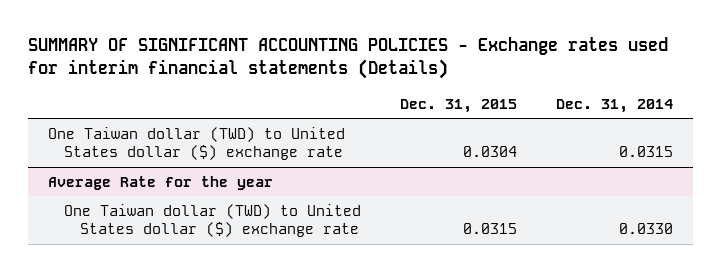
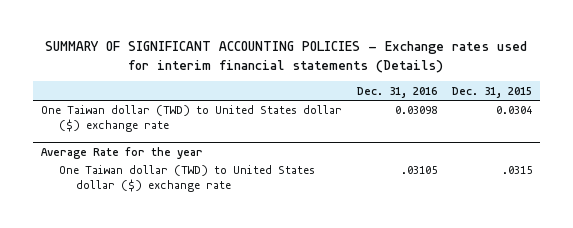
- | Dec. 31, 2015 | Dec. 31, 2014
+ | Dec. 31, 2016 | Dec. 31, 2015
@ Average Rate for the year
- One Taiwan dollar (TWD) to United States dollar ($) exchange rate | 0.0315 | 0.0330
+ One Taiwan dollar (TWD) to United States dollar ($) exchange rate | .03105 | .0315

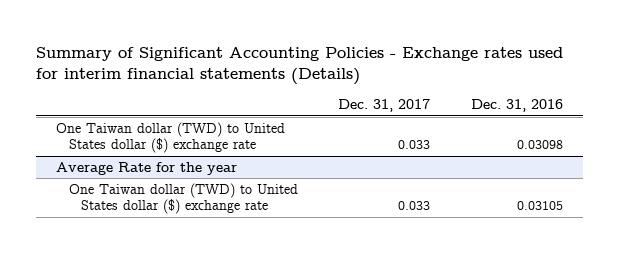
- SUMMARY OF SIGNIFICANT ACCOUNTING POLICIES - Exchange rates used for interim financial statements (Details)
+ Summary of Significant Accounting Policies - Exchange rates used for interim financial statements (Details)
- | Dec. 31, 2016 | Dec. 31, 2015
+ | Dec. 31, 2017 | Dec. 31, 2016
@ Average Rate for the year
- One Taiwan dollar (TWD) to United States dollar ($) exchange rate | .03105 | .0315
+ One Taiwan dollar (TWD) to United States dollar ($) exchange rate | 0.033 | 0.03105

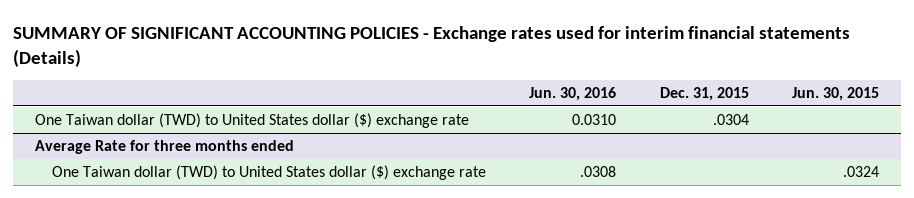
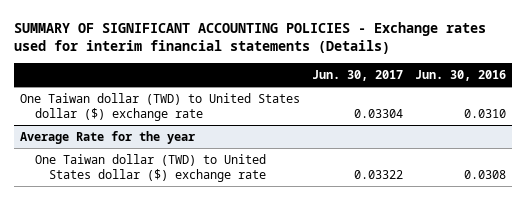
- | Jun. 30, 2016 | Dec. 31, 2015 | Jun. 30, 2015
+ | Jun. 30, 2017 | Jun. 30, 2016
- Average Rate for three months ended
- One Taiwan dollar (TWD) to United States dollar ($) exchange rate | .0308 | | .0324
+ Average Rate for the year
+ One Taiwan dollar (TWD) to United States dollar ($) exchange rate | 0.03322 | 0.0308

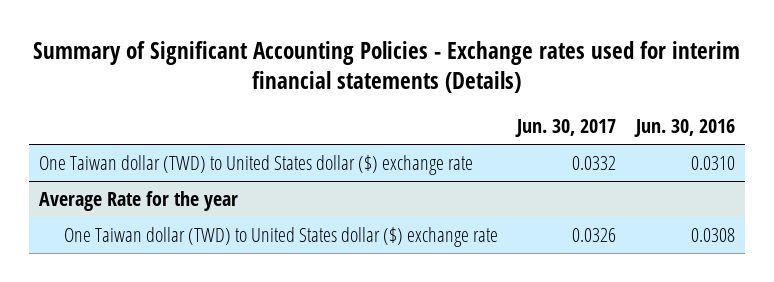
- SUMMARY OF SIGNIFICANT ACCOUNTING POLICIES - Exchange rates used for interim financial statements (Details)
+ Summary of Significant Accounting Policies - Exchange rates used for interim financial statements (Details)
- One Taiwan dollar (TWD) to United States dollar ($) exchange rate | 0.03304 | 0.0310
+ One Taiwan dollar (TWD) to United States dollar ($) exchange rate | 0.0332 | 0.0310
@ Average Rate for the year
- One Taiwan dollar (TWD) to United States dollar ($) exchange rate | 0.03322 | 0.0308
+ One Taiwan dollar (TWD) to United States dollar ($) exchange rate | 0.0326 | 0.0308

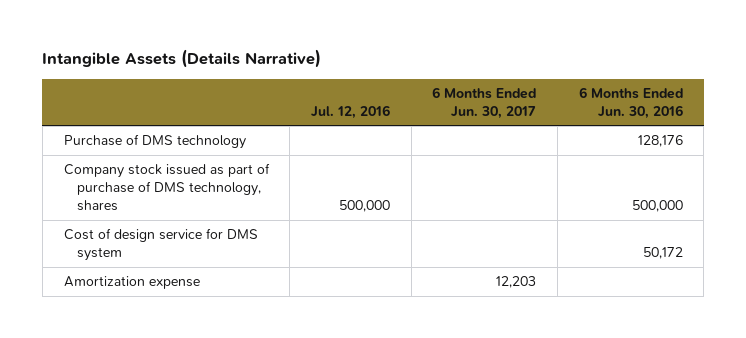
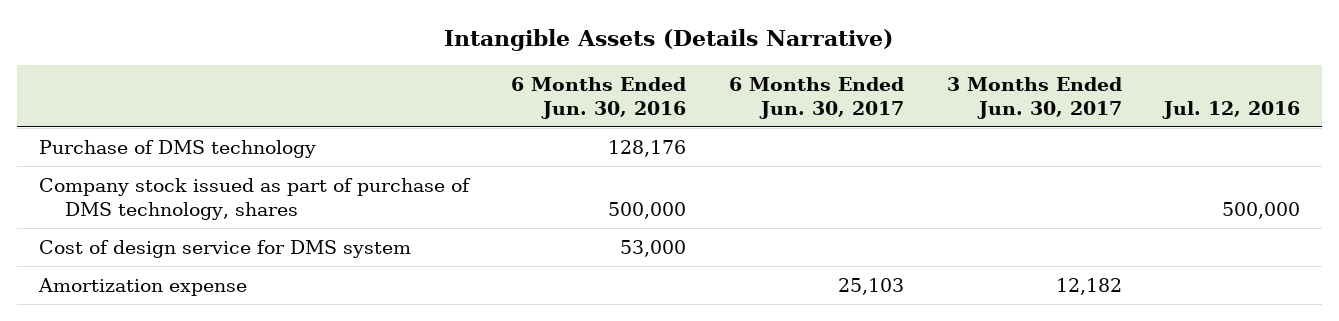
- | Jul. 12, 2016 | 6 Months Ended Jun. 30, 2017 | 6 Months Ended Jun. 30, 2016
+ | 6 Months Ended Jun. 30, 2016 | 6 Months Ended Jun. 30, 2017 | 3 Months Ended Jun. 30, 2017 | Jul. 12, 2016
- Cost of design service for DMS system | | | 50,172
- Amortization expense | | 12,203 |
+ Cost of design service for DMS system | 53,000 | | |
+ Amortization expense | | 25,103 | 12,182 |

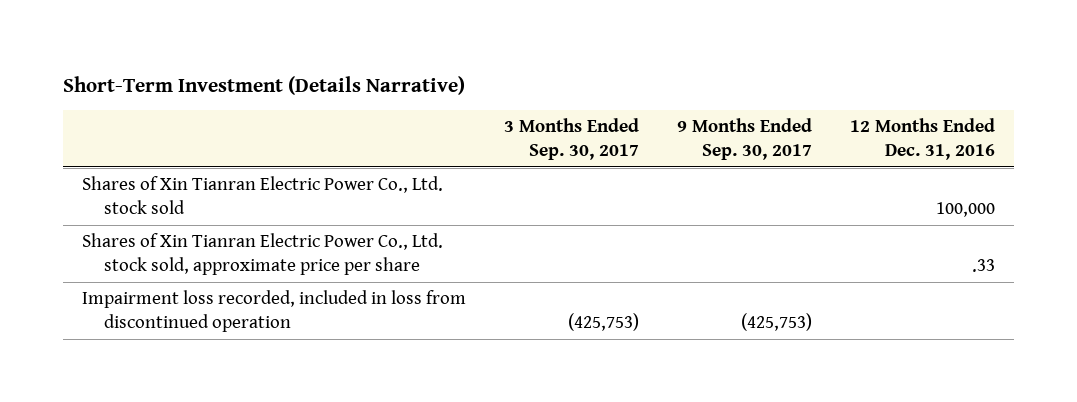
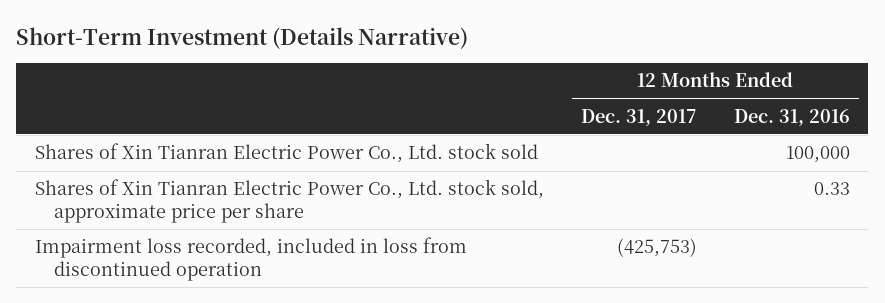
- | 3 Months Ended Sep. 30, 2017 | 9 Months Ended Sep. 30, 2017 | 12 Months Ended Dec. 31, 2016
+ | 12 Months Ended Dec. 31, 2017 | 12 Months Ended Dec. 31, 2016
- Shares of Xin Tianran Electric Power Co., Ltd. stock sold, approximate price per share | | | .33
+ Shares of Xin Tianran Electric Power Co., Ltd. stock sold, approximate price per share | | 0.33

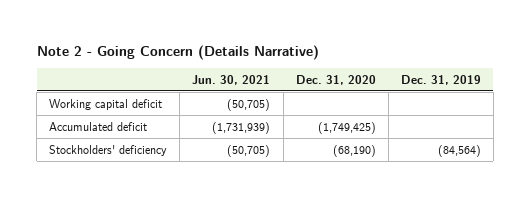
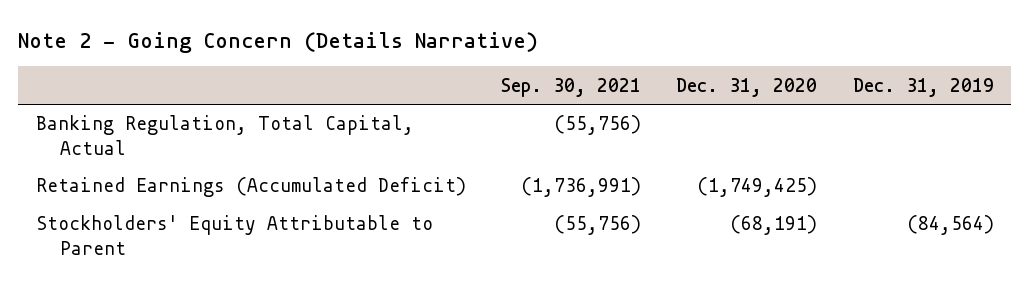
- | Jun. 30, 2021 | Dec. 31, 2020 | Dec. 31, 2019
+ | Sep. 30, 2021 | Dec. 31, 2020 | Dec. 31, 2019
- Working capital deficit | (50,705) | |
- Accumulated deficit | (1,731,939) | (1,749,425) |
- Stockholders' deficiency | (50,705) | (68,190) | (84,564)
+ Banking Regulation, Total Capital, Actual | (55,756) | |
+ Retained Earnings (Accumulated Deficit) | (1,736,991) | (1,749,425) |
+ Stockholders' Equity Attributable to Parent | (55,756) | (68,191) | (84,564)

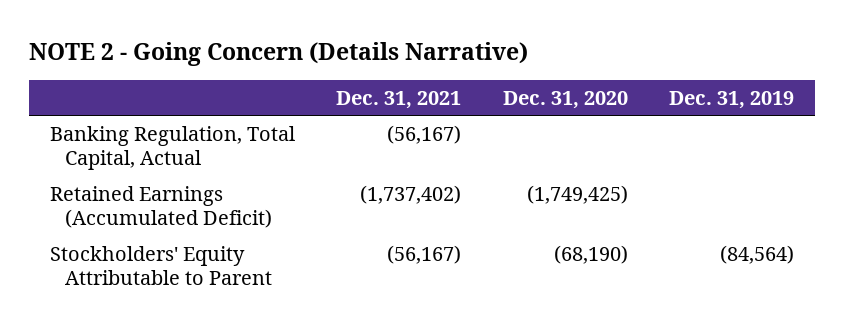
- Note 2 - Going Concern (Details Narrative)
+ NOTE 2 - Going Concern (Details Narrative)
- | Sep. 30, 2021 | Dec. 31, 2020 | Dec. 31, 2019
+ | Dec. 31, 2021 | Dec. 31, 2020 | Dec. 31, 2019
- Stockholders' Equity Attributable to Parent | (55,756) | (68,191) | (84,564)
+ Stockholders' Equity Attributable to Parent | (56,167) | (68,190) | (84,564)

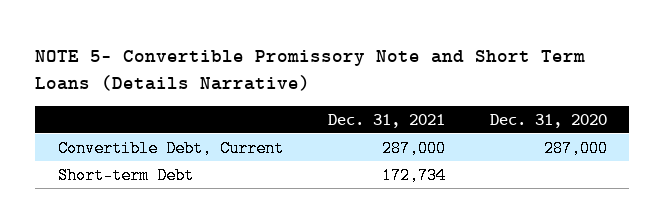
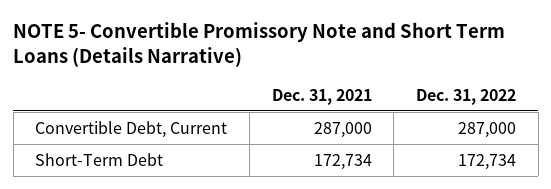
- | Dec. 31, 2021 | Dec. 31, 2020
+ | Dec. 31, 2021 | Dec. 31, 2022
- Short-term Debt | 172,734 |
+ Short-Term Debt | 172,734 | 172,734

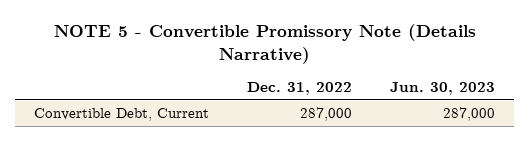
- NOTE 5- Convertible Promissory Note and Short Term Loans (Details Narrative)
+ NOTE 5 - Convertible Promissory Note (Details Narrative)
- | Dec. 31, 2021 | Dec. 31, 2022
+ | Dec. 31, 2022 | Jun. 30, 2023
- Short-Term Debt | 172,734 | 172,734

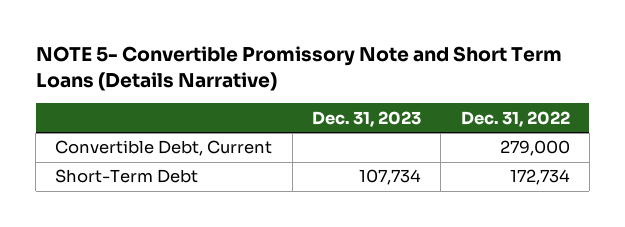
- NOTE 5 - Convertible Promissory Note (Details Narrative)
+ NOTE 5- Convertible Promissory Note and Short Term Loans (Details Narrative)
- | Dec. 31, 2022 | Jun. 30, 2023
+ | Dec. 31, 2023 | Dec. 31, 2022
- Convertible Debt, Current | 287,000 | 287,000
+ Convertible Debt, Current | | 279,000
+ Short-Term Debt | 107,734 | 172,734

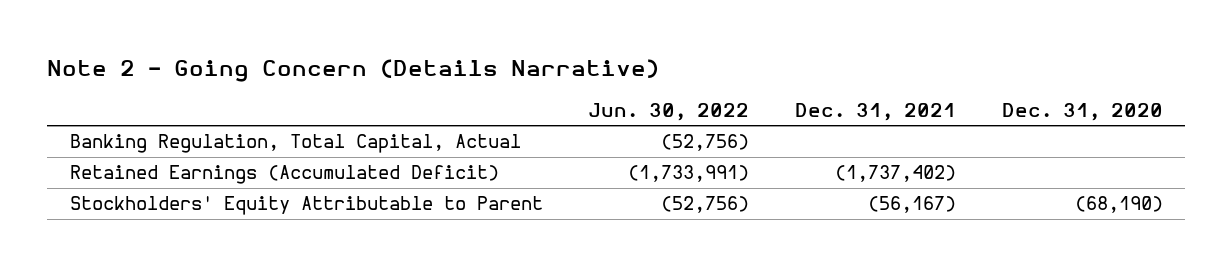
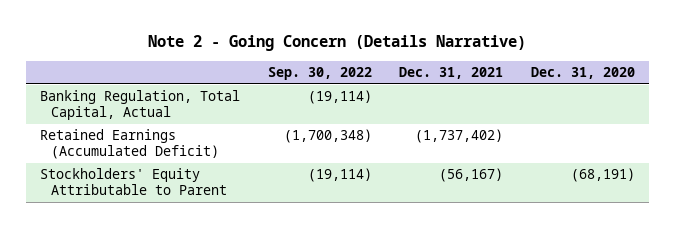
- | Jun. 30, 2022 | Dec. 31, 2021 | Dec. 31, 2020
+ | Sep. 30, 2022 | Dec. 31, 2021 | Dec. 31, 2020
- Stockholders' Equity Attributable to Parent | (52,756) | (56,167) | (68,190)
+ Stockholders' Equity Attributable to Parent | (19,114) | (56,167) | (68,191)

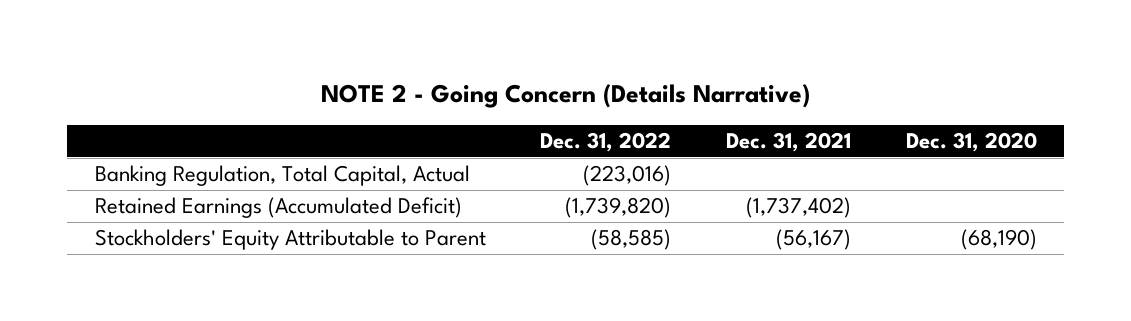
- Note 2 - Going Concern (Details Narrative)
+ NOTE 2 - Going Concern (Details Narrative)
- | Sep. 30, 2022 | Dec. 31, 2021 | Dec. 31, 2020
+ | Dec. 31, 2022 | Dec. 31, 2021 | Dec. 31, 2020
- Stockholders' Equity Attributable to Parent | (19,114) | (56,167) | (68,191)
+ Stockholders' Equity Attributable to Parent | (58,585) | (56,167) | (68,190)

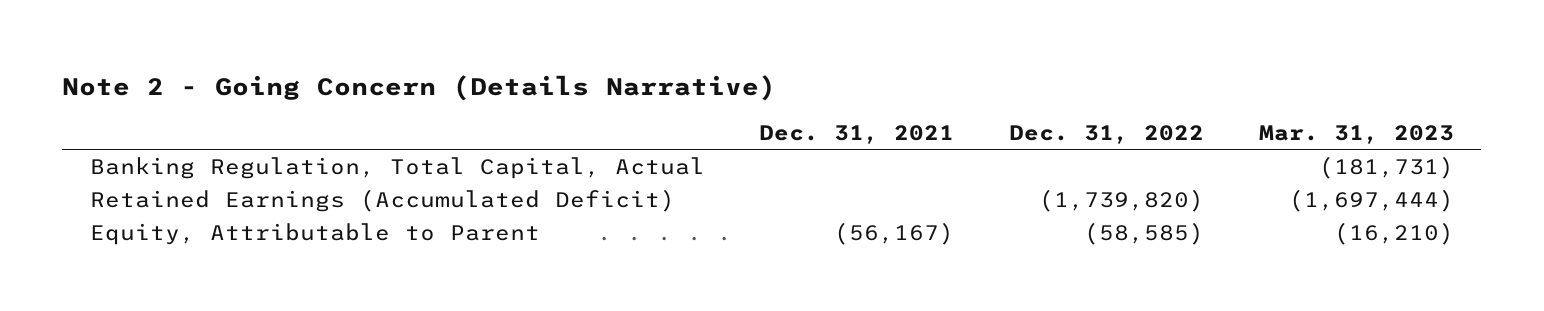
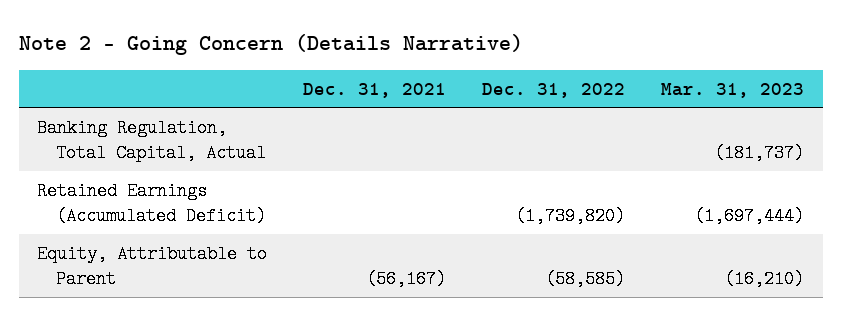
- Banking Regulation, Total Capital, Actual | | | (181,731)
+ Banking Regulation, Total Capital, Actual | | | (181,737)

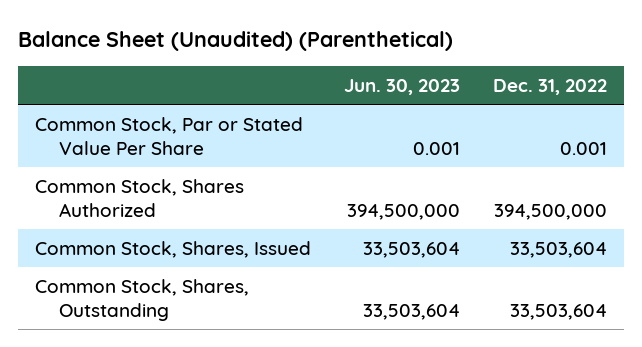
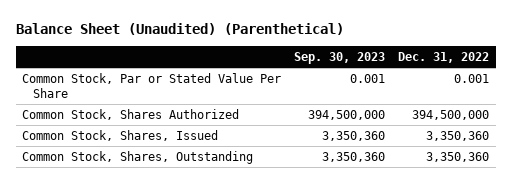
- | Jun. 30, 2023 | Dec. 31, 2022
+ | Sep. 30, 2023 | Dec. 31, 2022
- Common Stock, Shares, Issued | 33,503,604 | 33,503,604
- Common Stock, Shares, Outstanding | 33,503,604 | 33,503,604
+ Common Stock, Shares, Issued | 3,350,360 | 3,350,360
+ Common Stock, Shares, Outstanding | 3,350,360 | 3,350,360

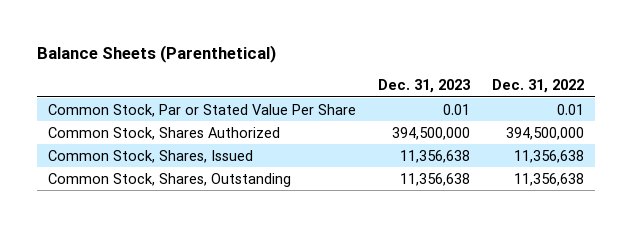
- Balance Sheet (Unaudited) (Parenthetical)
+ Balance Sheets (Parenthetical)
- | Sep. 30, 2023 | Dec. 31, 2022
+ | Dec. 31, 2023 | Dec. 31, 2022
- Common Stock, Par or Stated Value Per Share | 0.001 | 0.001
+ Common Stock, Par or Stated Value Per Share | 0.01 | 0.01
- Common Stock, Shares, Issued | 3,350,360 | 3,350,360
- Common Stock, Shares, Outstanding | 3,350,360 | 3,350,360
+ Common Stock, Shares, Issued | 11,356,638 | 11,356,638
+ Common Stock, Shares, Outstanding | 11,356,638 | 11,356,638

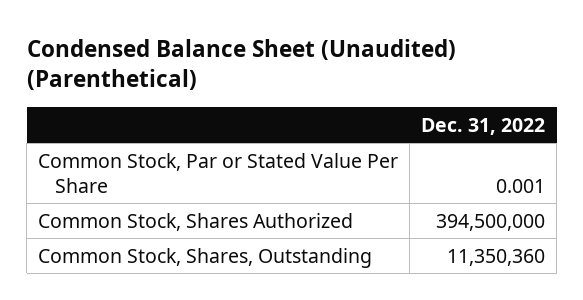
- Balance Sheets (Parenthetical)
+ Condensed Balance Sheet (Unaudited) (Parenthetical)
- | Dec. 31, 2023 | Dec. 31, 2022
+ | Dec. 31, 2022
- Common Stock, Par or Stated Value Per Share | 0.01 | 0.01
+ Common Stock, Par or Stated Value Per Share | 0.001
- Common Stock, Shares, Issued | 11,356,638 | 11,356,638
- Common Stock, Shares, Outstanding | 11,356,638 | 11,356,638
+ Common Stock, Shares, Outstanding | 11,350,360

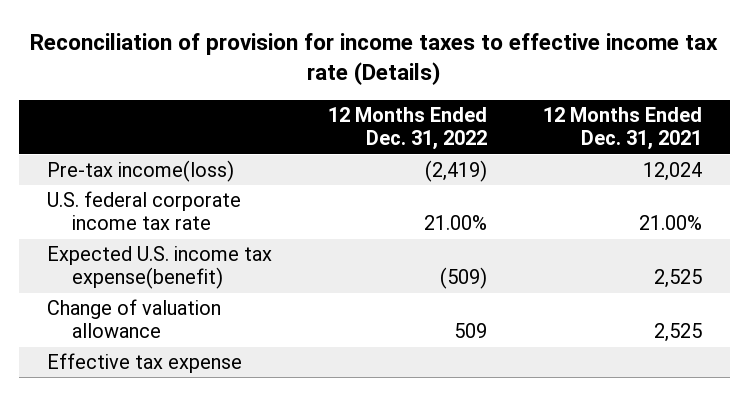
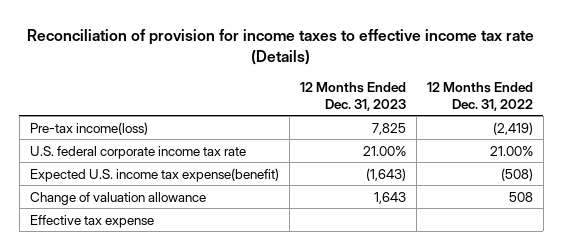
- | 12 Months Ended Dec. 31, 2022 | 12 Months Ended Dec. 31, 2021
+ | 12 Months Ended Dec. 31, 2023 | 12 Months Ended Dec. 31, 2022
- Expected U.S. income tax expense(benefit) | (509) | 2,525
- Change of valuation allowance | 509 | 2,525
+ Expected U.S. income tax expense(benefit) | (1,643) | (508)
+ Change of valuation allowance | 1,643 | 508

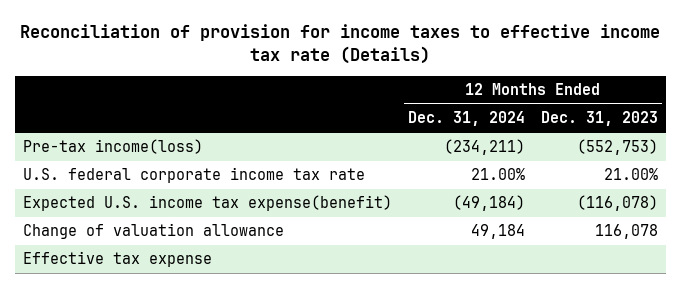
- | 12 Months Ended Dec. 31, 2023 | 12 Months Ended Dec. 31, 2022
+ | 12 Months Ended Dec. 31, 2024 | 12 Months Ended Dec. 31, 2023
- Pre-tax income(loss) | 7,825 | (2,419)
+ Pre-tax income(loss) | (234,211) | (552,753)
- Expected U.S. income tax expense(benefit) | (1,643) | (508)
- Change of valuation allowance | 1,643 | 508
+ Expected U.S. income tax expense(benefit) | (49,184) | (116,078)
+ Change of valuation allowance | 49,184 | 116,078

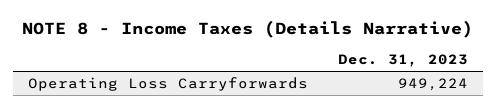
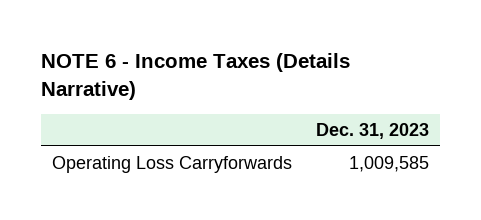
- NOTE 8 - Income Taxes (Details Narrative)
+ NOTE 6 - Income Taxes (Details Narrative)
- Operating Loss Carryforwards | 949,224
+ Operating Loss Carryforwards | 1,009,585

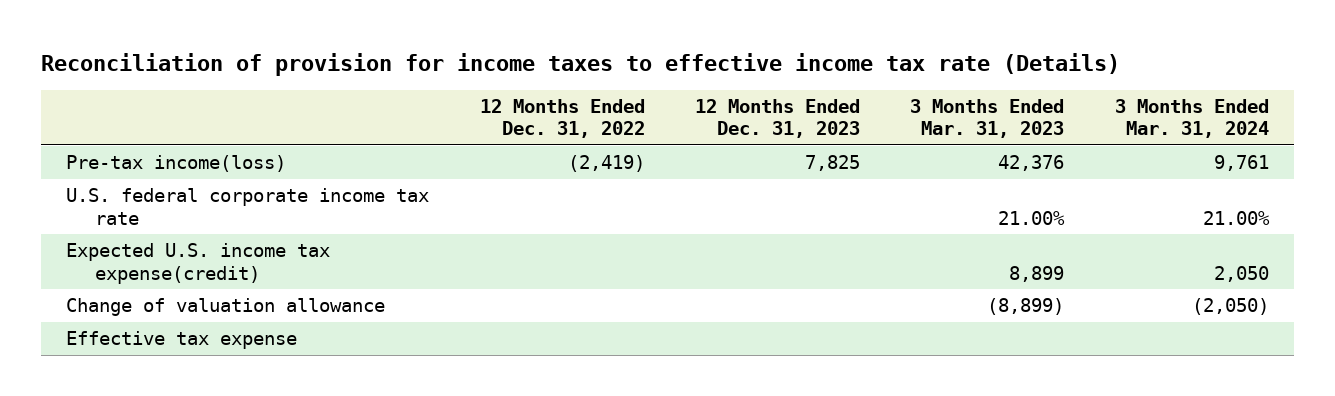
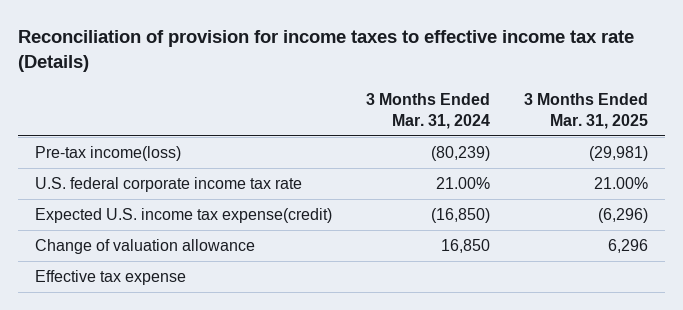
- | 12 Months Ended Dec. 31, 2022 | 12 Months Ended Dec. 31, 2023 | 3 Months Ended Mar. 31, 2023 | 3 Months Ended Mar. 31, 2024
+ | 3 Months Ended Mar. 31, 2024 | 3 Months Ended Mar. 31, 2025
- Pre-tax income(loss) | (2,419) | 7,825 | 42,376 | 9,761
+ Pre-tax income(loss) | (80,239) | (29,981)
- Expected U.S. income tax expense(credit) | | | 8,899 | 2,050
- Change of valuation allowance | | | (8,899) | (2,050)
+ Expected U.S. income tax expense(credit) | (16,850) | (6,296)
+ Change of valuation allowance | 16,850 | 6,296

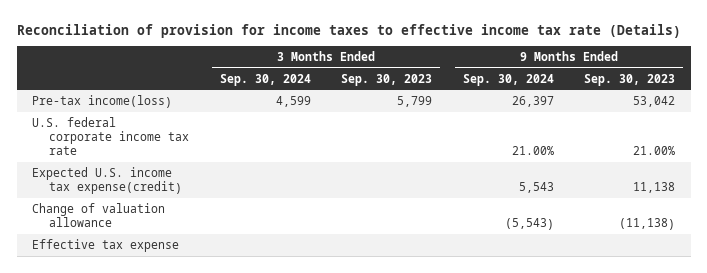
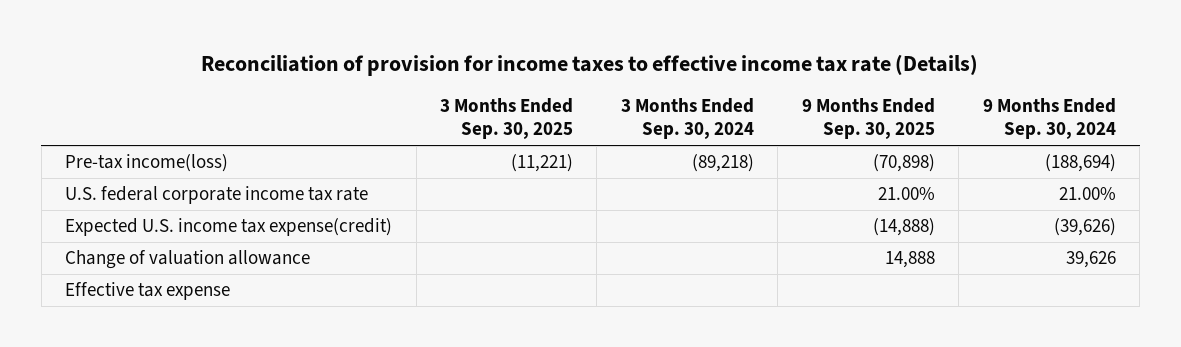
- | 3 Months Ended Sep. 30, 2024 | 3 Months Ended Sep. 30, 2023 | 9 Months Ended Sep. 30, 2024 | 9 Months Ended Sep. 30, 2023
+ | 3 Months Ended Sep. 30, 2025 | 3 Months Ended Sep. 30, 2024 | 9 Months Ended Sep. 30, 2025 | 9 Months Ended Sep. 30, 2024
- Pre-tax income(loss) | 4,599 | 5,799 | 26,397 | 53,042
+ Pre-tax income(loss) | (11,221) | (89,218) | (70,898) | (188,694)
- Expected U.S. income tax expense(credit) | | | 5,543 | 11,138
- Change of valuation allowance | | | (5,543) | (11,138)
+ Expected U.S. income tax expense(credit) | | | (14,888) | (39,626)
+ Change of valuation allowance | | | 14,888 | 39,626

